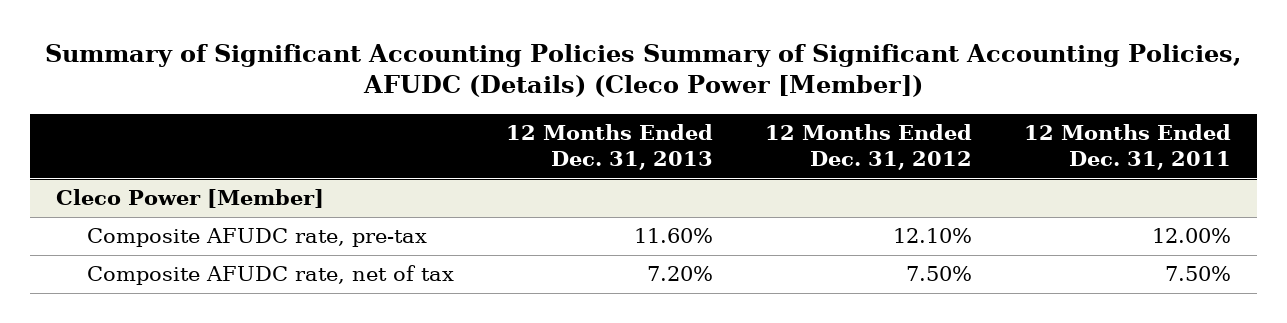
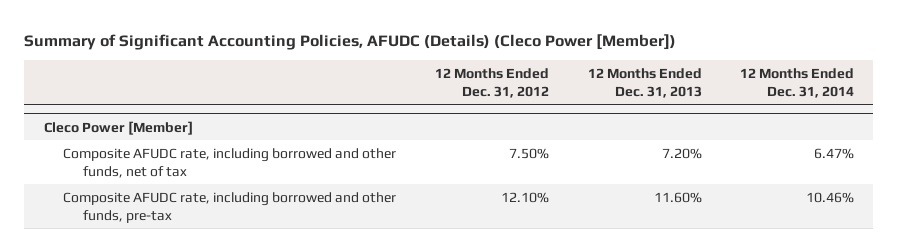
- Summary of Significant Accounting Policies Summary of Significant Accounting Policies, AFUDC (Details) (Cleco Power [Member])
+ Summary of Significant Accounting Policies, AFUDC (Details) (Cleco Power [Member])
- | 12 Months Ended Dec. 31, 2013 | 12 Months Ended Dec. 31, 2012 | 12 Months Ended Dec. 31, 2011
+ | 12 Months Ended Dec. 31, 2012 | 12 Months Ended Dec. 31, 2013 | 12 Months Ended Dec. 31, 2014
@ Cleco Power [Member]
- Composite AFUDC rate, pre-tax | 11.60% | 12.10% | 12.00%
- Composite AFUDC rate, net of tax | 7.20% | 7.50% | 7.50%
+ Composite AFUDC rate, including borrowed and other funds, net of tax | 7.50% | 7.20% | 6.47%
+ Composite AFUDC rate, including borrowed and other funds, pre-tax | 12.10% | 11.60% | 10.46%

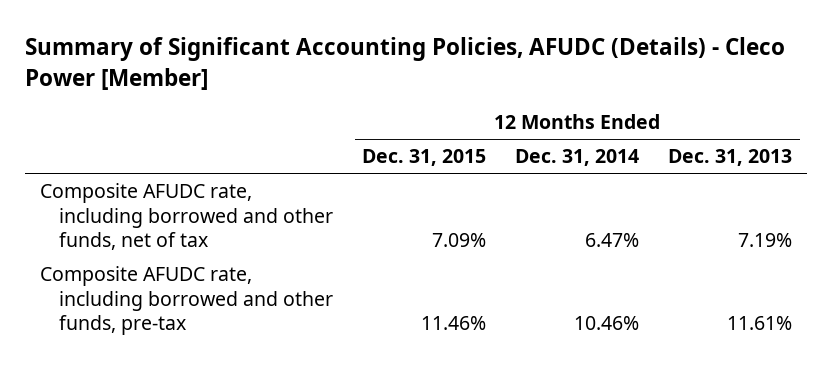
- Summary of Significant Accounting Policies, AFUDC (Details) (Cleco Power [Member])
+ Summary of Significant Accounting Policies, AFUDC (Details) - Cleco Power [Member]
- | 12 Months Ended Dec. 31, 2012 | 12 Months Ended Dec. 31, 2013 | 12 Months Ended Dec. 31, 2014
+ | 12 Months Ended Dec. 31, 2015 | 12 Months Ended Dec. 31, 2014 | 12 Months Ended Dec. 31, 2013
- Cleco Power [Member]
- Composite AFUDC rate, including borrowed and other funds, net of tax | 7.50% | 7.20% | 6.47%
- Composite AFUDC rate, including borrowed and other funds, pre-tax | 12.10% | 11.60% | 10.46%
+ Composite AFUDC rate, including borrowed and other funds, net of tax | 7.09% | 6.47% | 7.19%
+ Composite AFUDC rate, including borrowed and other funds, pre-tax | 11.46% | 10.46% | 11.61%

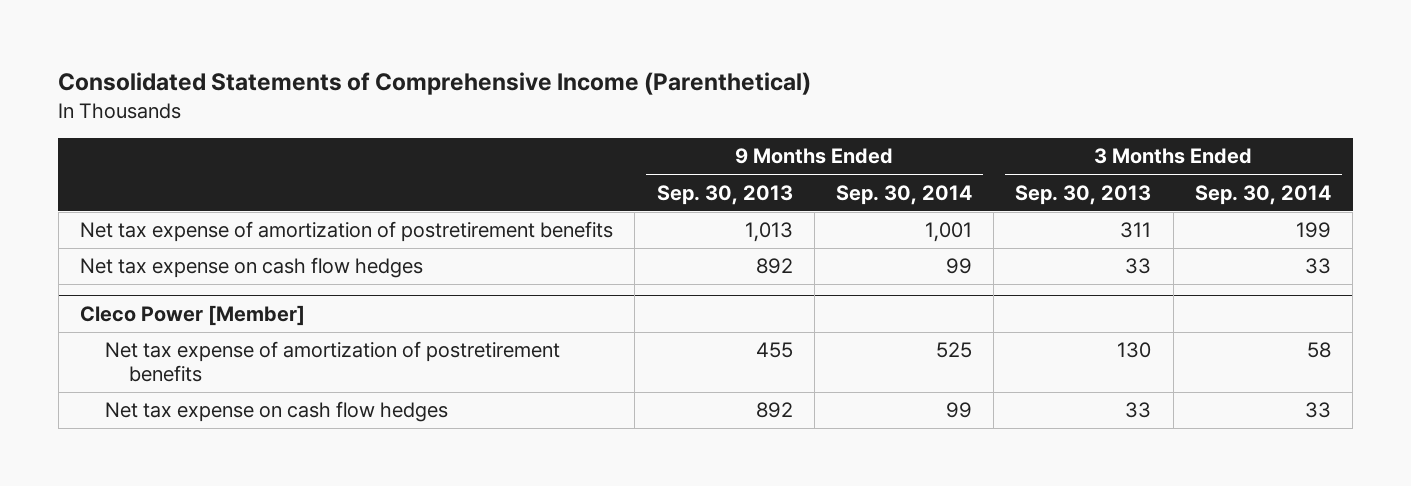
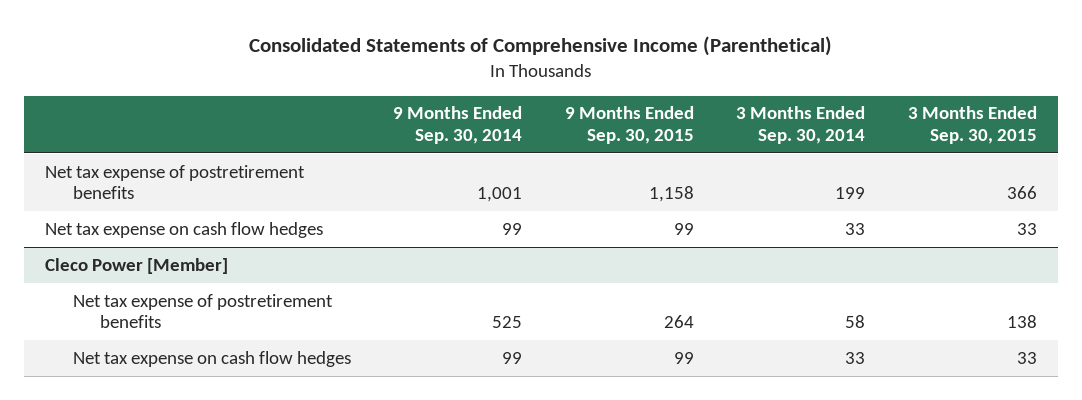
- | 9 Months Ended Sep. 30, 2013 | 9 Months Ended Sep. 30, 2014 | 3 Months Ended Sep. 30, 2013 | 3 Months Ended Sep. 30, 2014
+ | 9 Months Ended Sep. 30, 2014 | 9 Months Ended Sep. 30, 2015 | 3 Months Ended Sep. 30, 2014 | 3 Months Ended Sep. 30, 2015
- Net tax expense of amortization of postretirement benefits | 1,013 | 1,001 | 311 | 199
+ Net tax expense of postretirement benefits | 1,001 | 1,158 | 199 | 366
@ Cleco Power [Member]
- Net tax expense of amortization of postretirement benefits | 455 | 525 | 130 | 58
+ Net tax expense of postretirement benefits | 525 | 264 | 58 | 138

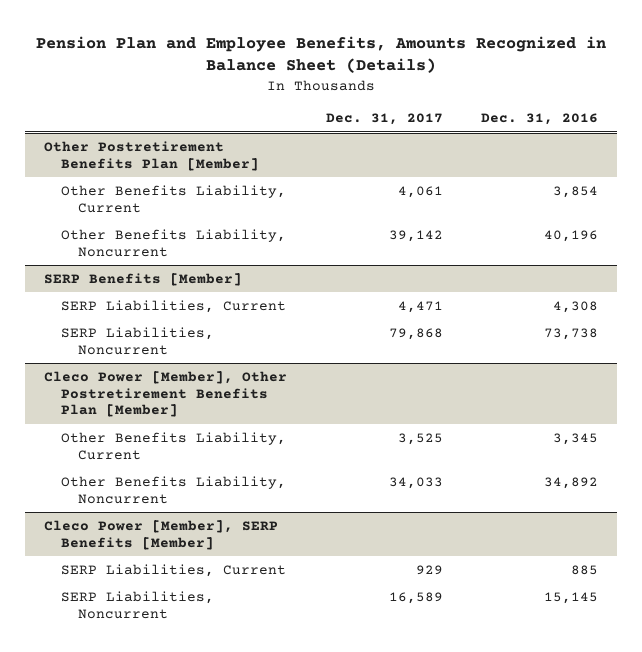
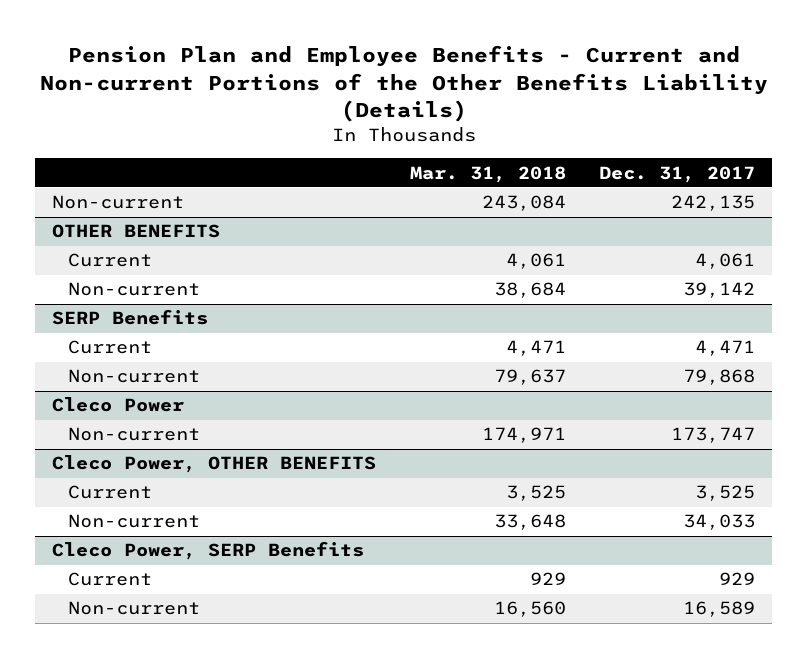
- Pension Plan and Employee Benefits, Amounts Recognized in Balance Sheet (Details)
+ Pension Plan and Employee Benefits - Current and Non-current Portions of the Other Benefits Liability (Details)
- | Dec. 31, 2017 | Dec. 31, 2016
+ | Mar. 31, 2018 | Dec. 31, 2017
- Other Postretirement Benefits Plan [Member]
- Other Benefits Liability, Current | 4,061 | 3,854
- Other Benefits Liability, Noncurrent | 39,142 | 40,196
- SERP Benefits [Member]
- SERP Liabilities, Current | 4,471 | 4,308
- SERP Liabilities, Noncurrent | 79,868 | 73,738
- Cleco Power [Member], Other Postretirement Benefits Plan [Member]
- Other Benefits Liability, Current | 3,525 | 3,345
- Other Benefits Liability, Noncurrent | 34,033 | 34,892
- Cleco Power [Member], SERP Benefits [Member]
- SERP Liabilities, Current | 929 | 885
- SERP Liabilities, Noncurrent | 16,589 | 15,145
+ Non-current | 243,084 | 242,135
+ OTHER BENEFITS
+ Current | 4,061 | 4,061
+ Non-current | 38,684 | 39,142
+ SERP Benefits
+ Current | 4,471 | 4,471
+ Non-current | 79,637 | 79,868
+ Cleco Power
+ Non-current | 174,971 | 173,747
+ Cleco Power, OTHER BENEFITS
+ Current | 3,525 | 3,525
+ Non-current | 33,648 | 34,033
+ Cleco Power, SERP Benefits
+ Current | 929 | 929
+ Non-current | 16,560 | 16,589

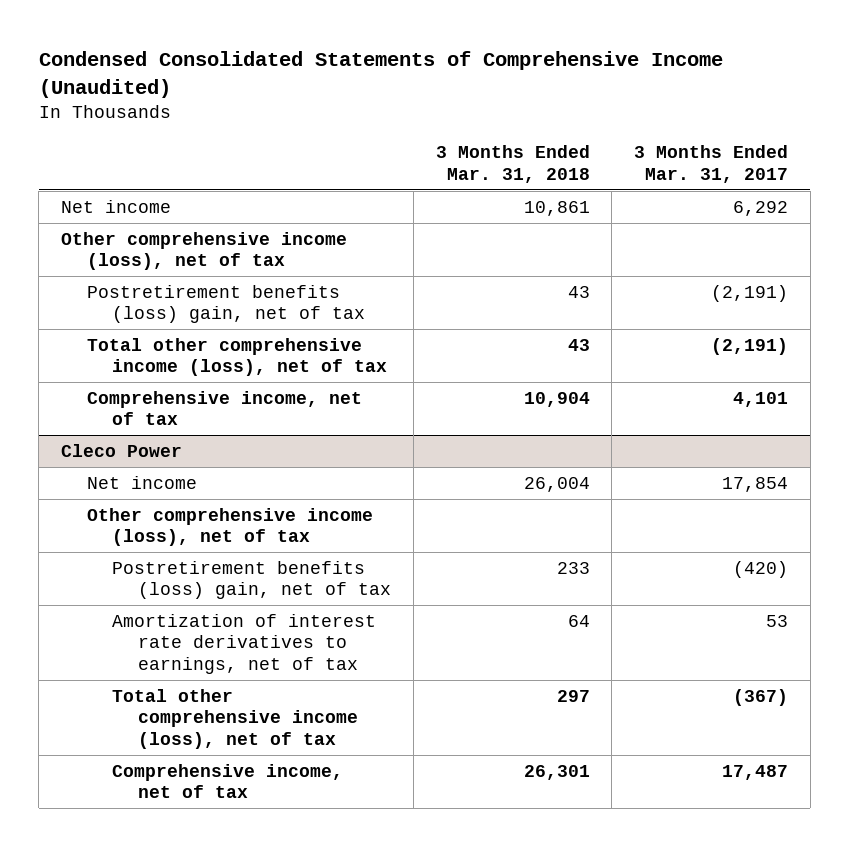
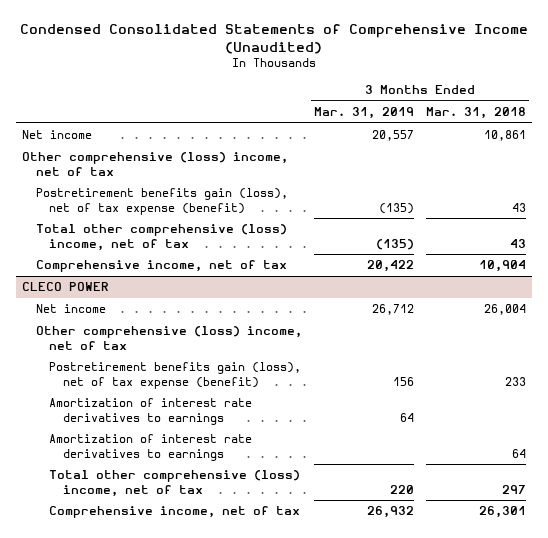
- | 3 Months Ended Mar. 31, 2018 | 3 Months Ended Mar. 31, 2017
+ | 3 Months Ended Mar. 31, 2019 | 3 Months Ended Mar. 31, 2018
- Other comprehensive income (loss), net of tax
- Postretirement benefits (loss) gain, net of tax | 43 | (2,191)
- Total other comprehensive income (loss), net of tax | 43 | (2,191)
+ Other comprehensive (loss) income, net of tax
+ Postretirement benefits gain (loss), net of tax expense (benefit) | (135) | 43
+ Total other comprehensive (loss) income, net of tax | (135) | 43
- Cleco Power
+ CLECO POWER
- Other comprehensive income (loss), net of tax
- Postretirement benefits (loss) gain, net of tax | 233 | (420)
- Amortization of interest rate derivatives to earnings, net of tax | 64 | 53
- Total other comprehensive income (loss), net of tax | 297 | (367)
+ Other comprehensive (loss) income, net of tax
+ Postretirement benefits gain (loss), net of tax expense (benefit) | 156 | 233
+ Amortization of interest rate derivatives to earnings | 64 |
+ Amortization of interest rate derivatives to earnings | | 64
+ Total other comprehensive (loss) income, net of tax | 220 | 297

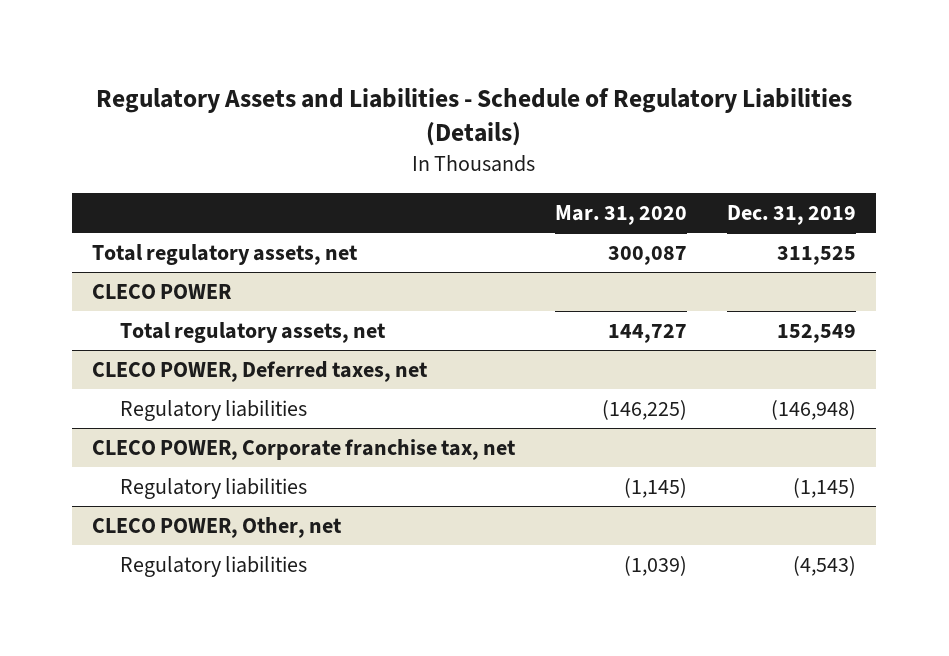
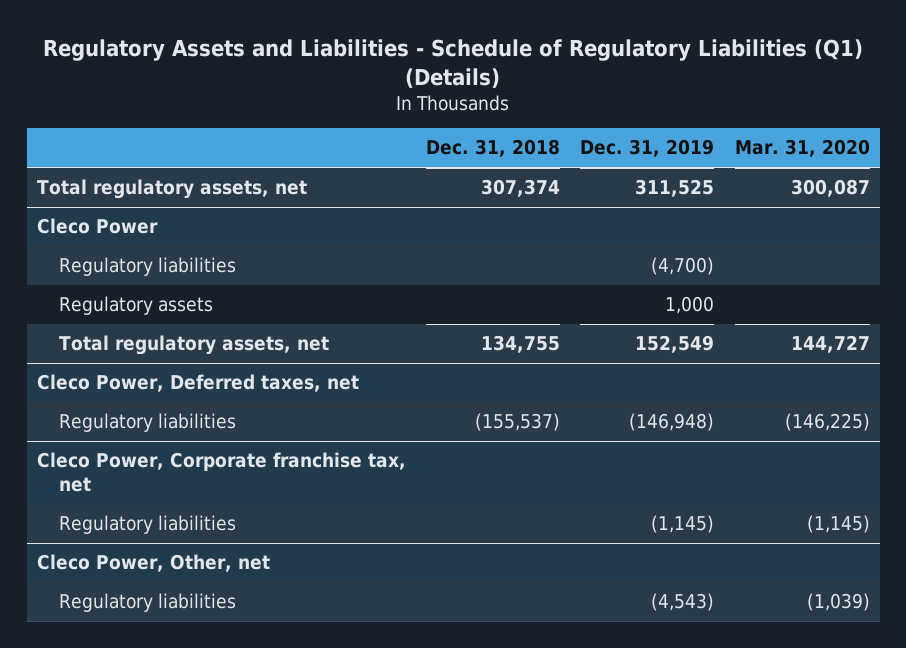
- Regulatory Assets and Liabilities - Schedule of Regulatory Liabilities (Details)
+ Regulatory Assets and Liabilities - Schedule of Regulatory Liabilities (Q1) (Details)
- | Mar. 31, 2020 | Dec. 31, 2019
+ | Dec. 31, 2018 | Dec. 31, 2019 | Mar. 31, 2020
- CLECO POWER
+ Cleco Power
+ Regulatory liabilities | | (4,700) |
+ Regulatory assets | | 1,000 |
- CLECO POWER, Deferred taxes, net
+ Cleco Power, Deferred taxes, net
- CLECO POWER, Corporate franchise tax, net
+ Cleco Power, Corporate franchise tax, net
- CLECO POWER, Other, net
+ Cleco Power, Other, net

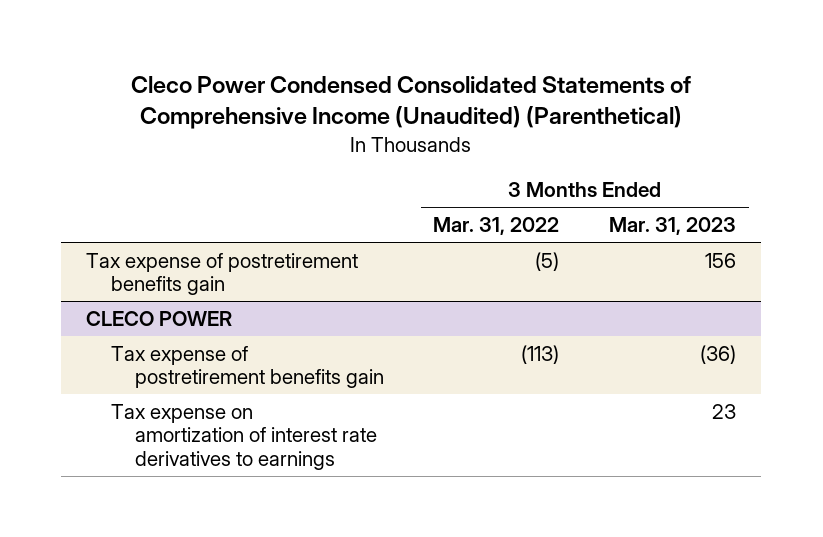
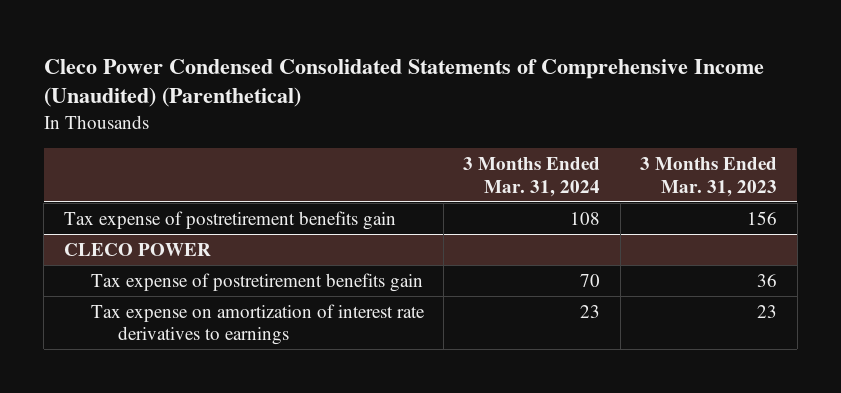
- | 3 Months Ended Mar. 31, 2022 | 3 Months Ended Mar. 31, 2023
+ | 3 Months Ended Mar. 31, 2024 | 3 Months Ended Mar. 31, 2023
@ CLECO POWER
- Tax expense of postretirement benefits gain | (113) | (36)
+ Tax expense of postretirement benefits gain | 70 | 36

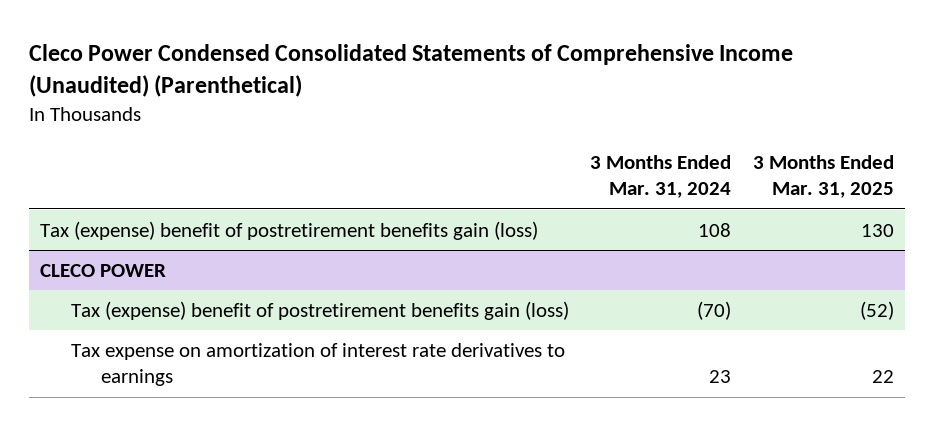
- | 3 Months Ended Mar. 31, 2024 | 3 Months Ended Mar. 31, 2023
+ | 3 Months Ended Mar. 31, 2024 | 3 Months Ended Mar. 31, 2025
- Tax expense of postretirement benefits gain | 108 | 156
+ Tax (expense) benefit of postretirement benefits gain (loss) | 108 | 130
@ CLECO POWER
- Tax expense of postretirement benefits gain | 70 | 36
+ Tax (expense) benefit of postretirement benefits gain (loss) | (70) | (52)

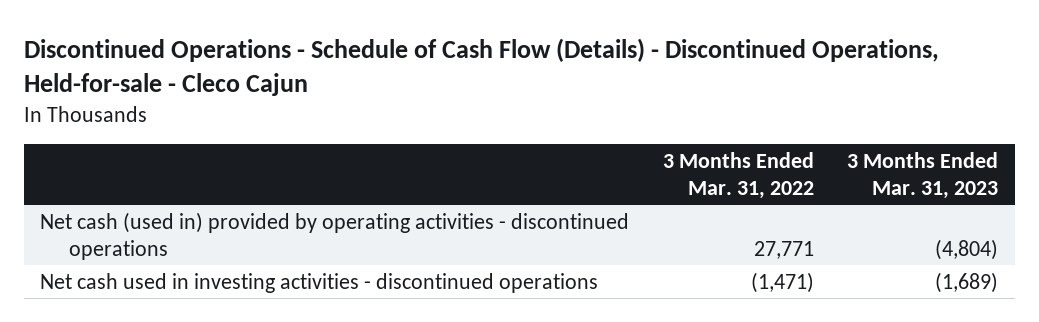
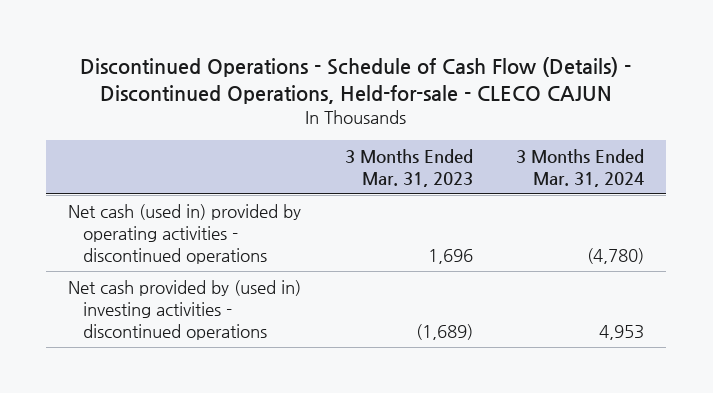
- Discontinued Operations - Schedule of Cash Flow (Details) - Discontinued Operations, Held-for-sale - Cleco Cajun
+ Discontinued Operations - Schedule of Cash Flow (Details) - Discontinued Operations, Held-for-sale - CLECO CAJUN
- | 3 Months Ended Mar. 31, 2022 | 3 Months Ended Mar. 31, 2023
+ | 3 Months Ended Mar. 31, 2023 | 3 Months Ended Mar. 31, 2024
- Net cash (used in) provided by operating activities - discontinued operations | 27,771 | (4,804)
- Net cash used in investing activities - discontinued operations | (1,471) | (1,689)
+ Net cash (used in) provided by operating activities - discontinued operations | 1,696 | (4,780)
+ Net cash provided by (used in) investing activities - discontinued operations | (1,689) | 4,953

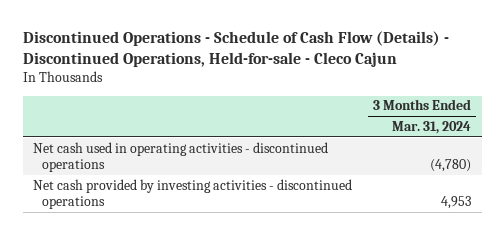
- Discontinued Operations - Schedule of Cash Flow (Details) - Discontinued Operations, Held-for-sale - CLECO CAJUN
+ Discontinued Operations - Schedule of Cash Flow (Details) - Discontinued Operations, Held-for-sale - Cleco Cajun
- | 3 Months Ended Mar. 31, 2023 | 3 Months Ended Mar. 31, 2024
+ | 3 Months Ended Mar. 31, 2024
- Net cash (used in) provided by operating activities - discontinued operations | 1,696 | (4,780)
- Net cash provided by (used in) investing activities - discontinued operations | (1,689) | 4,953
+ Net cash used in operating activities - discontinued operations | (4,780)
+ Net cash provided by investing activities - discontinued operations | 4,953

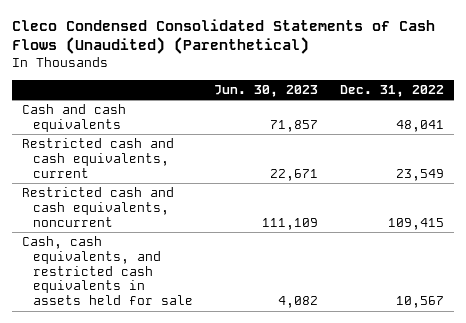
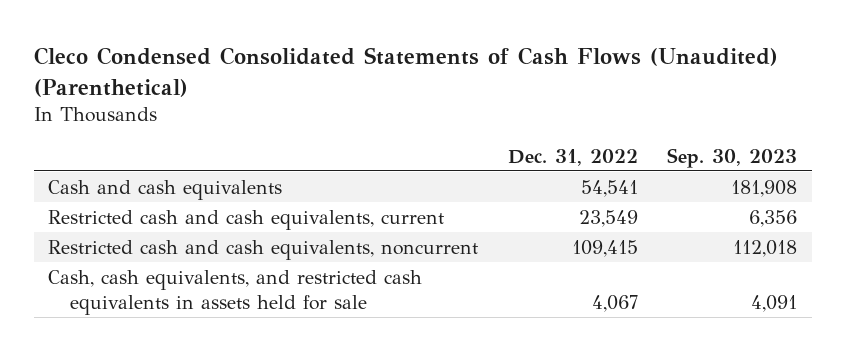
- | Jun. 30, 2023 | Dec. 31, 2022
+ | Dec. 31, 2022 | Sep. 30, 2023
- Cash and cash equivalents | 71,857 | 48,041
+ Cash and cash equivalents | 54,541 | 181,908
- Cash, cash equivalents, and restricted cash equivalents in assets held for sale | 4,082 | 10,567
+ Cash, cash equivalents, and restricted cash equivalents in assets held for sale | 4,067 | 4,091

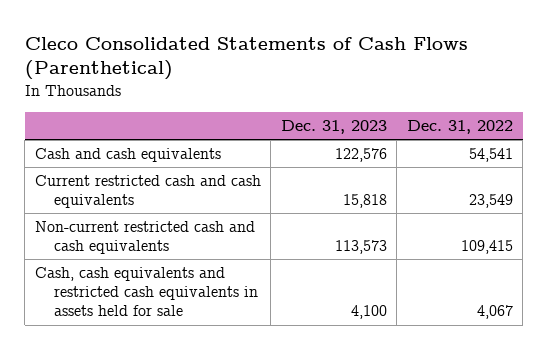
- Cleco Condensed Consolidated Statements of Cash Flows (Unaudited) (Parenthetical)
+ Cleco Consolidated Statements of Cash Flows (Parenthetical)
- | Dec. 31, 2022 | Sep. 30, 2023
+ | Dec. 31, 2023 | Dec. 31, 2022
- Restricted cash and cash equivalents, current | 23,549 | 6,356
- Restricted cash and cash equivalents, noncurrent | 109,415 | 112,018
- Cash, cash equivalents, and restricted cash equivalents in assets held for sale | 4,067 | 4,091
+ Current restricted cash and cash equivalents | 15,818 | 23,549
+ Non-current restricted cash and cash equivalents | 113,573 | 109,415
+ Cash, cash equivalents and restricted cash equivalents in assets held for sale | 4,100 | 4,067

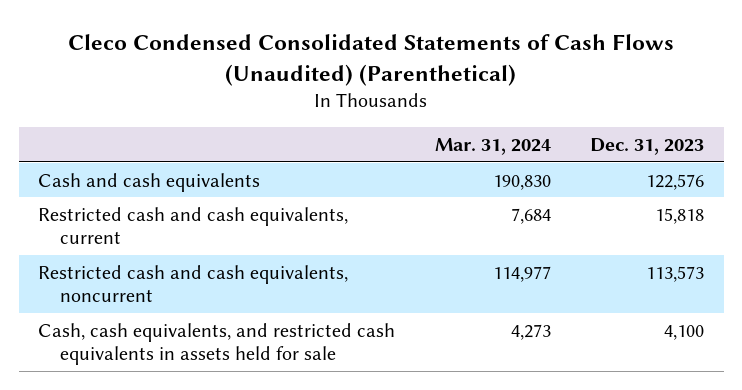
- Cleco Consolidated Statements of Cash Flows (Parenthetical)
+ Cleco Condensed Consolidated Statements of Cash Flows (Unaudited) (Parenthetical)
- | Dec. 31, 2023 | Dec. 31, 2022
+ | Mar. 31, 2024 | Dec. 31, 2023
- Current restricted cash and cash equivalents | 15,818 | 23,549
- Non-current restricted cash and cash equivalents | 113,573 | 109,415
- Cash, cash equivalents and restricted cash equivalents in assets held for sale | 4,100 | 4,067
+ Restricted cash and cash equivalents, current | 7,684 | 15,818
+ Restricted cash and cash equivalents, noncurrent | 114,977 | 113,573
+ Cash, cash equivalents, and restricted cash equivalents in assets held for sale | 4,273 | 4,100

